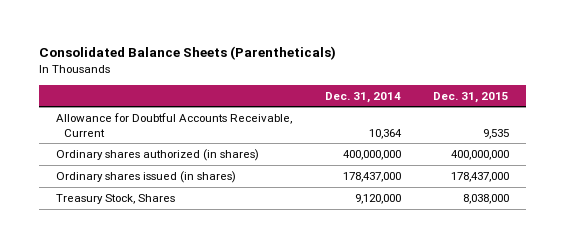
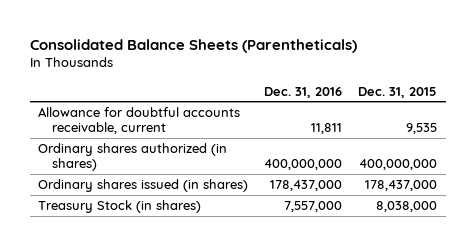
- | Dec. 31, 2014 | Dec. 31, 2015
+ | Dec. 31, 2016 | Dec. 31, 2015
- Allowance for Doubtful Accounts Receivable, Current | 10,364 | 9,535
+ Allowance for doubtful accounts receivable, current | 11,811 | 9,535
- Treasury Stock, Shares | 9,120,000 | 8,038,000
+ Treasury Stock (in shares) | 7,557,000 | 8,038,000

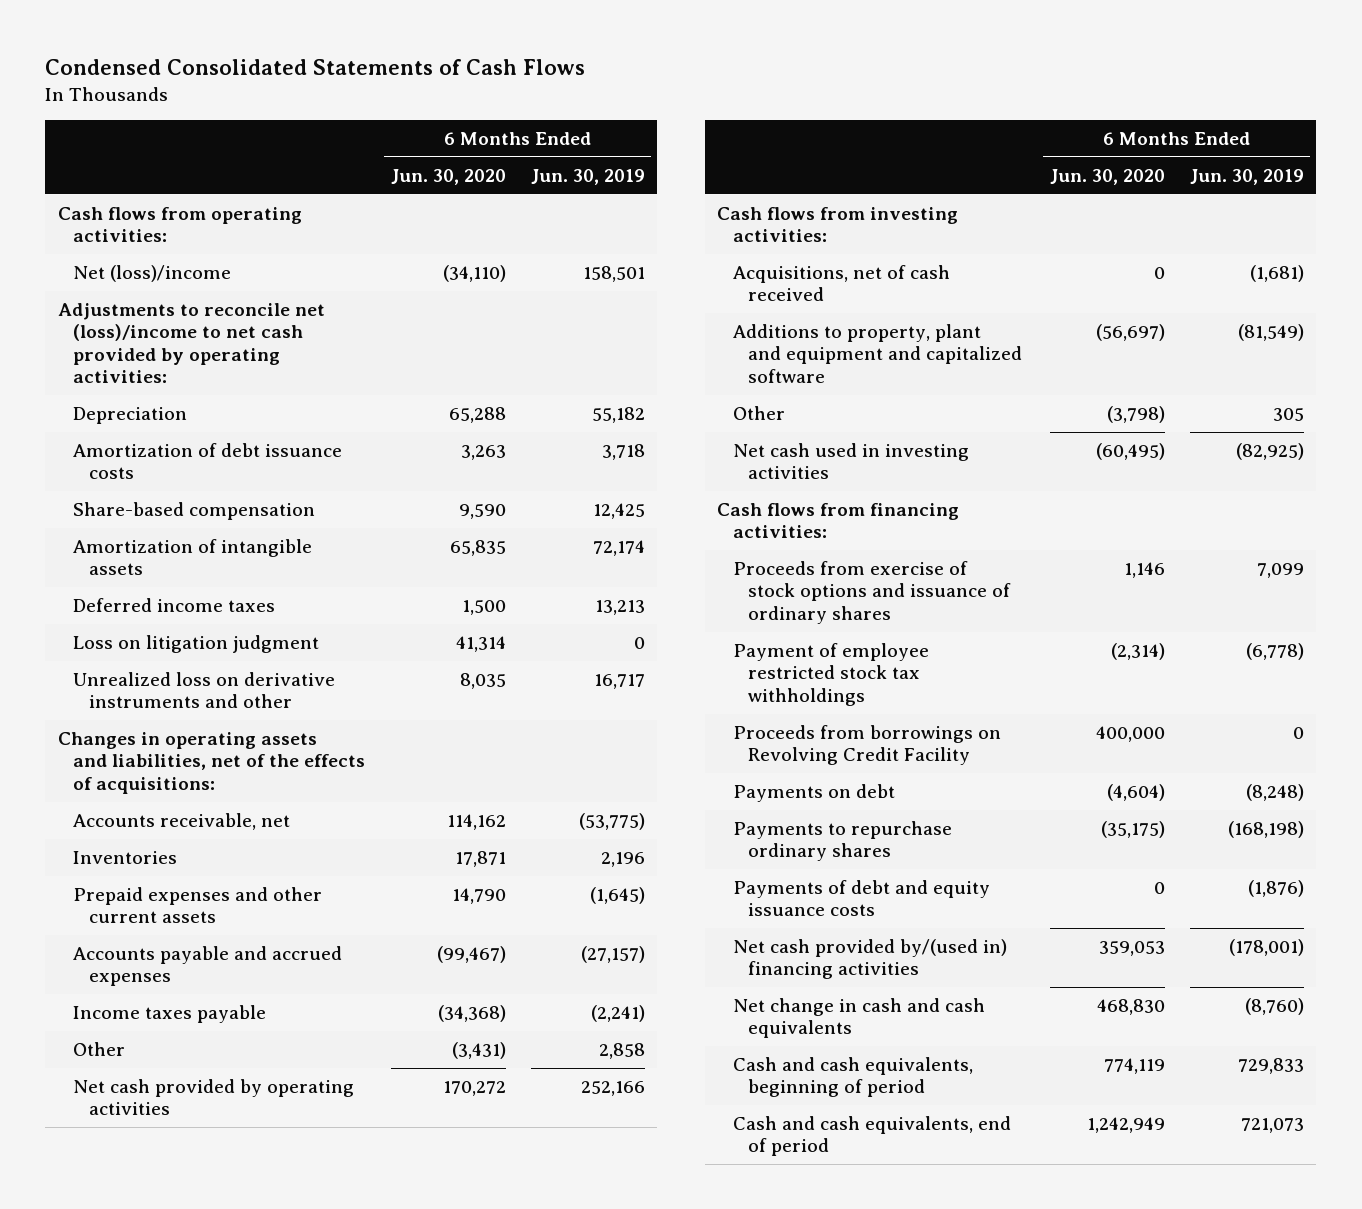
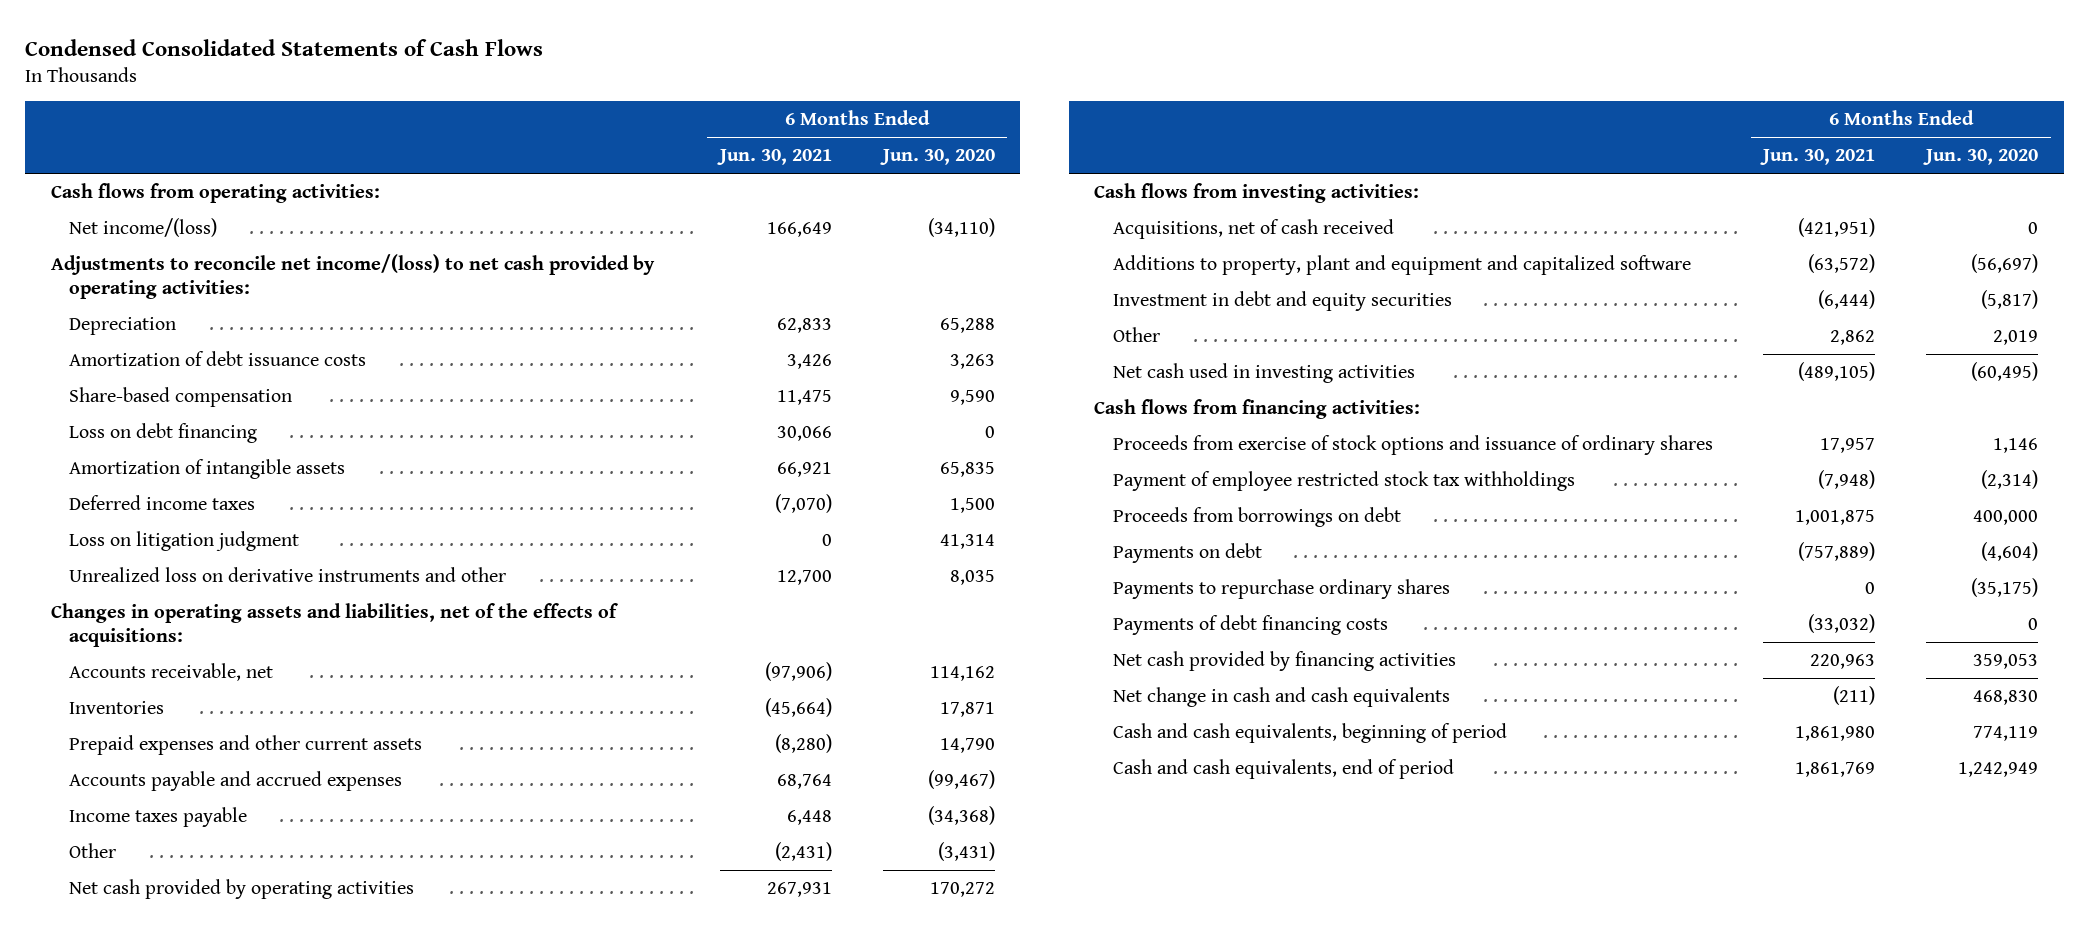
- | 6 Months Ended Jun. 30, 2020 | 6 Months Ended Jun. 30, 2019
+ | 6 Months Ended Jun. 30, 2021 | 6 Months Ended Jun. 30, 2020
- Net (loss)/income | (34,110) | 158,501
- Adjustments to reconcile net (loss)/income to net cash provided by operating activities:
+ Net income/(loss) | 166,649 | (34,110)
+ Adjustments to reconcile net income/(loss) to net cash provided by operating activities:
+ Loss on debt financing | 30,066 | 0
- Other | (3,798) | 305
+ Investment in debt and equity securities | (6,444) | (5,817)
+ Other | 2,862 | 2,019
- Proceeds from borrowings on Revolving Credit Facility | 400,000 | 0
+ Proceeds from borrowings on debt | 1,001,875 | 400,000
- Payments of debt and equity issuance costs | 0 | (1,876)
- Net cash provided by/(used in) financing activities | 359,053 | (178,001)
+ Payments of debt financing costs | (33,032) | 0
+ Net cash provided by financing activities | 220,963 | 359,053

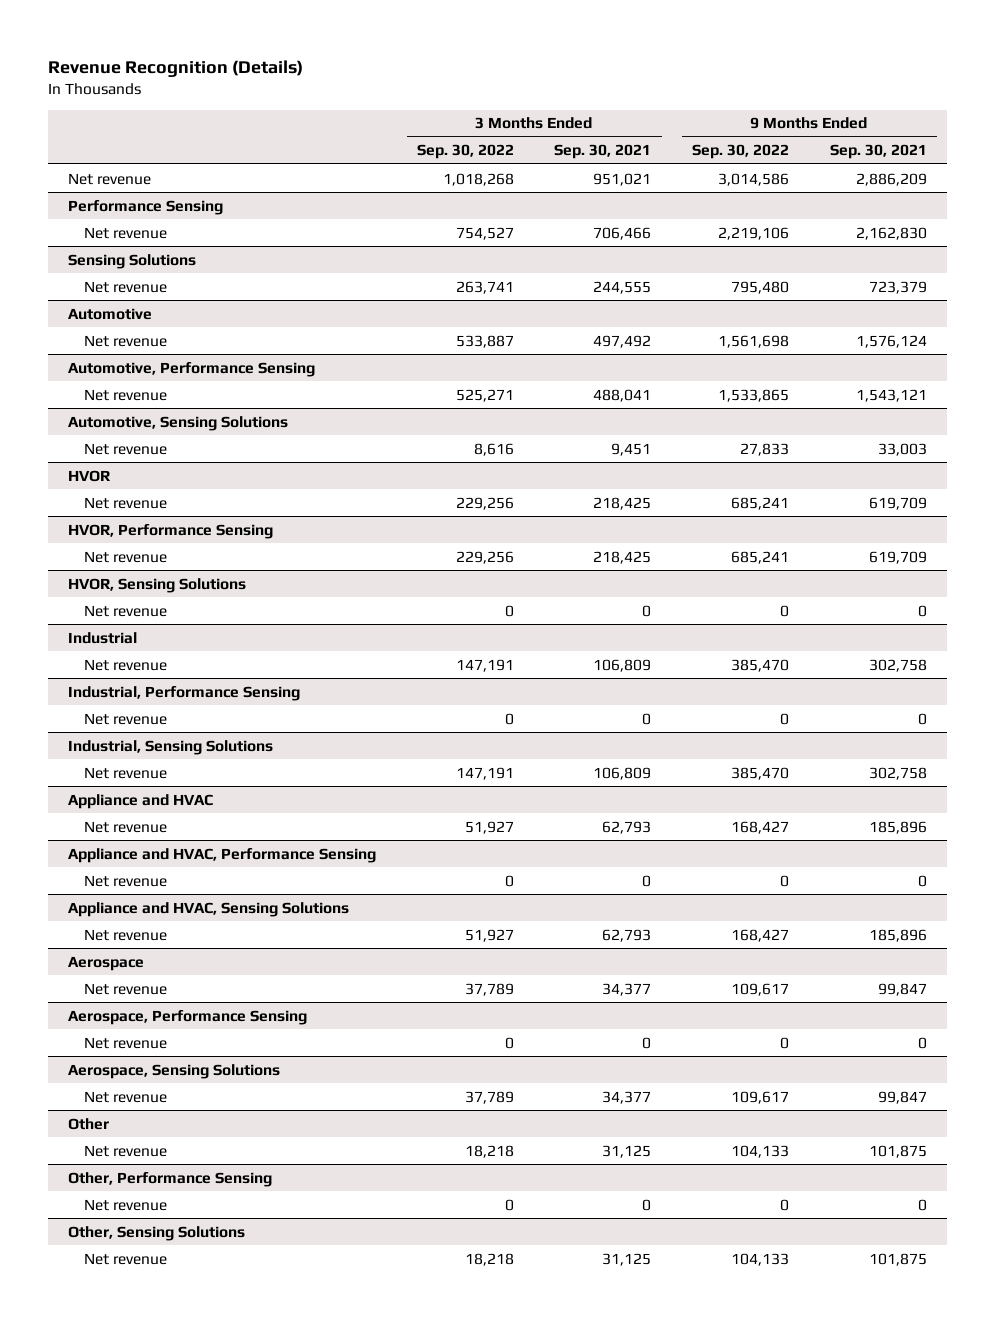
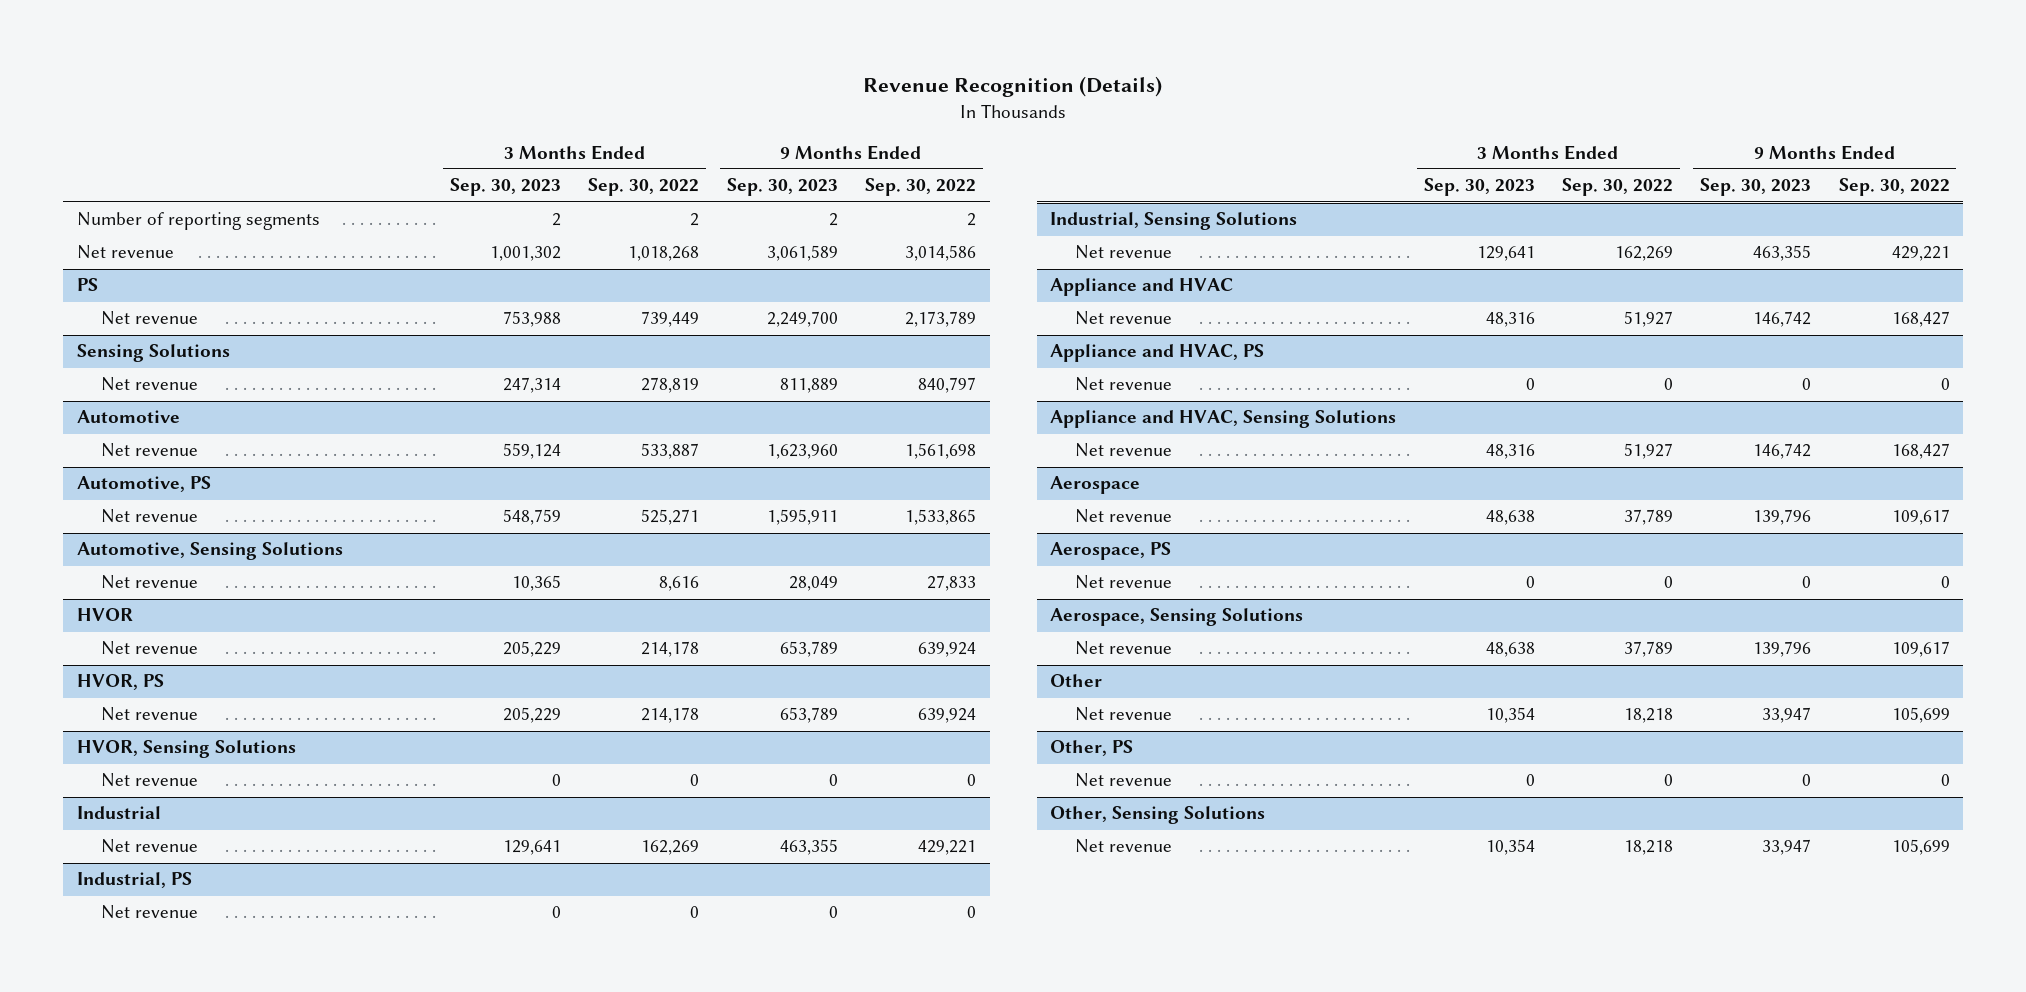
- | 3 Months Ended Sep. 30, 2022 | 3 Months Ended Sep. 30, 2021 | 9 Months Ended Sep. 30, 2022 | 9 Months Ended Sep. 30, 2021
+ | 3 Months Ended Sep. 30, 2023 | 3 Months Ended Sep. 30, 2022 | 9 Months Ended Sep. 30, 2023 | 9 Months Ended Sep. 30, 2022
+ Number of reporting segments | 2 | 2 | 2 | 2
- Performance Sensing
- Net revenue | 754,527 | 706,466 | 2,219,106 | 2,162,830
+ PS
+ Net revenue | 753,988 | 739,449 | 2,249,700 | 2,173,789
@ Sensing Solutions
- Net revenue | 263,741 | 244,555 | 795,480 | 723,379
+ Net revenue | 247,314 | 278,819 | 811,889 | 840,797
- Automotive, Performance Sensing
+ Automotive, PS
@ HVOR
- Net revenue | 229,256 | 218,425 | 685,241 | 619,709
- HVOR, Performance Sensing
- Net revenue | 229,256 | 218,425 | 685,241 | 619,709
@ HVOR
+ Net revenue | 205,229 | 214,178 | 653,789 | 639,924
+ HVOR, PS
+ Net revenue | 205,229 | 214,178 | 653,789 | 639,924
@ Industrial
- Net revenue | 147,191 | 106,809 | 385,470 | 302,758
- Industrial, Performance Sensing
@ Industrial
+ Net revenue | 129,641 | 162,269 | 463,355 | 429,221
+ Industrial, PS
@ Industrial, Sensing Solutions
- Net revenue | 147,191 | 106,809 | 385,470 | 302,758
+ Net revenue | 129,641 | 162,269 | 463,355 | 429,221
- Appliance and HVAC, Performance Sensing
+ Appliance and HVAC, PS
- Aerospace, Performance Sensing
+ Aerospace, PS
@ Other
- Net revenue | 18,218 | 31,125 | 104,133 | 101,875
- Other, Performance Sensing
@ Other
+ Net revenue | 10,354 | 18,218 | 33,947 | 105,699
+ Other, PS
@ Other, Sensing Solutions
- Net revenue | 18,218 | 31,125 | 104,133 | 101,875
+ Net revenue | 10,354 | 18,218 | 33,947 | 105,699

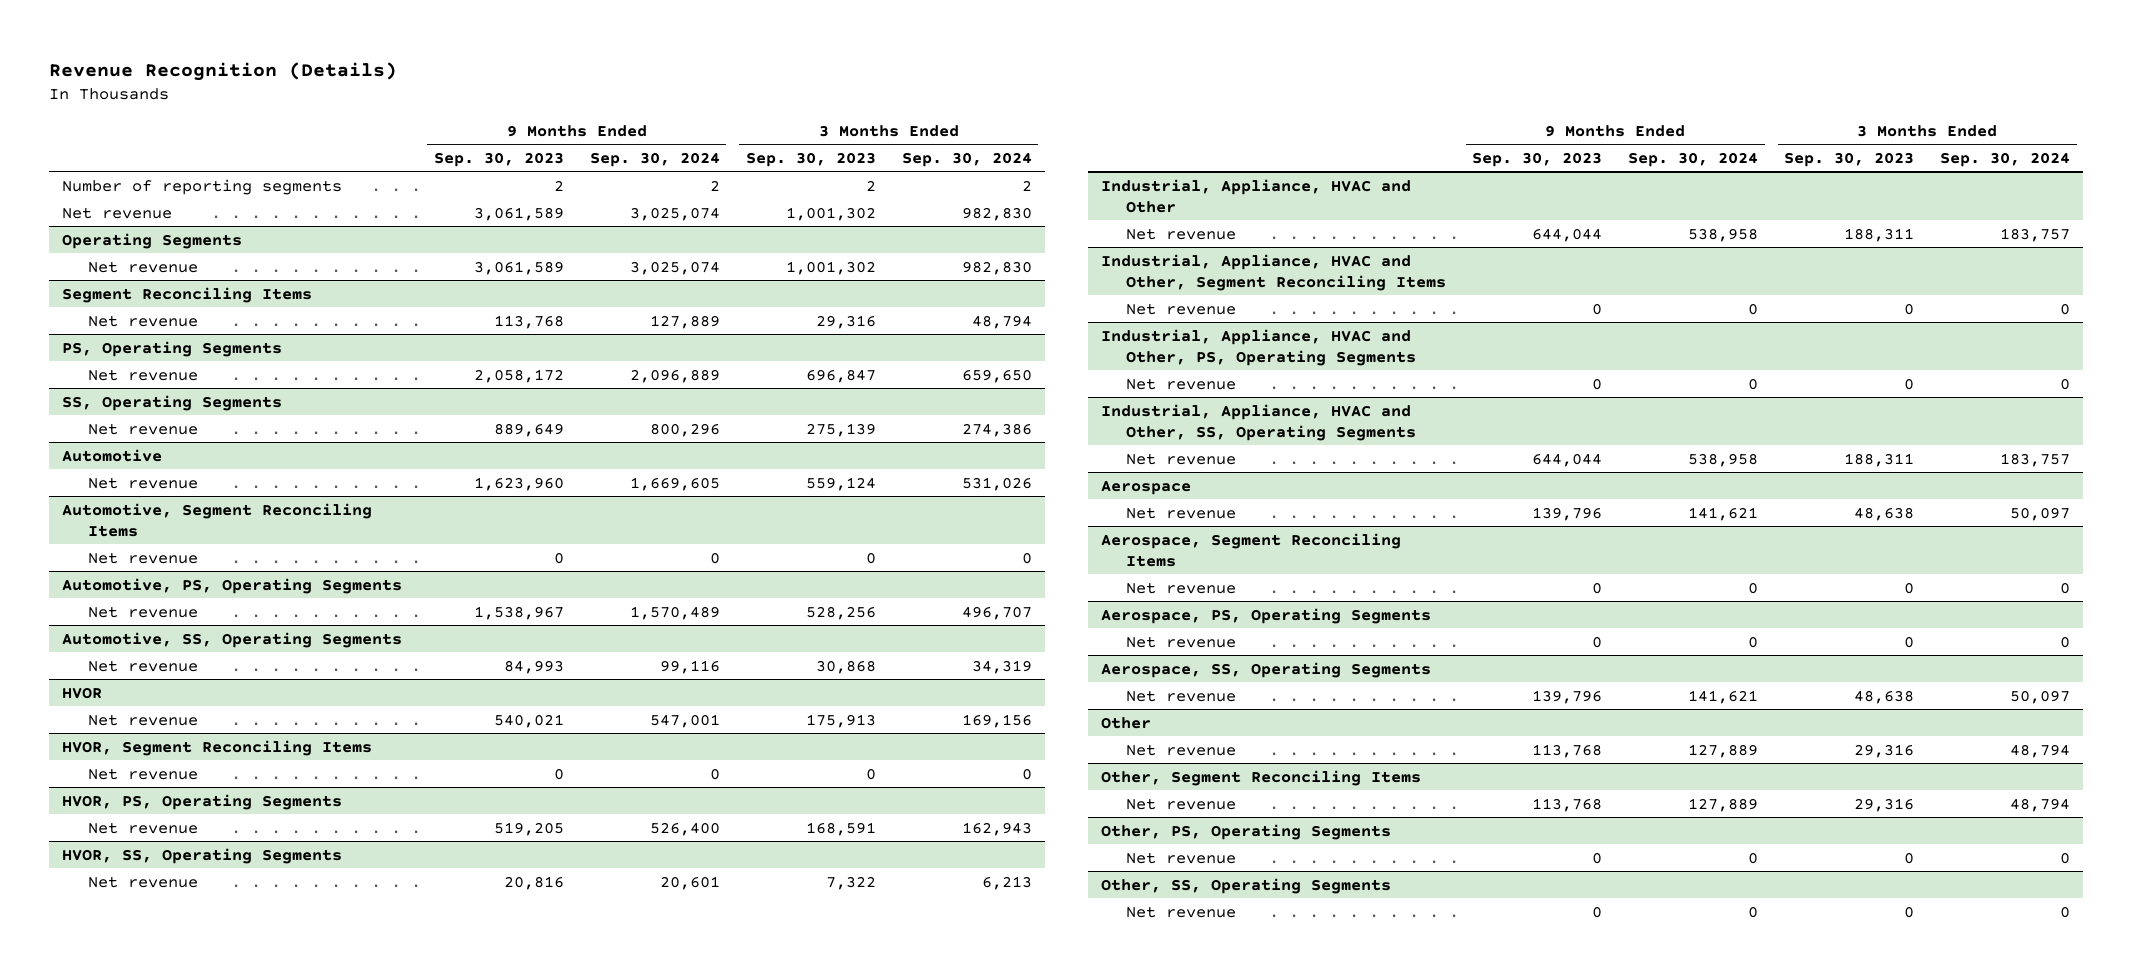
- | 3 Months Ended Sep. 30, 2023 | 3 Months Ended Sep. 30, 2022 | 9 Months Ended Sep. 30, 2023 | 9 Months Ended Sep. 30, 2022
+ | 9 Months Ended Sep. 30, 2023 | 9 Months Ended Sep. 30, 2024 | 3 Months Ended Sep. 30, 2023 | 3 Months Ended Sep. 30, 2024
- PS
- Net revenue | 753,988 | 739,449 | 2,249,700 | 2,173,789
- Sensing Solutions
- Net revenue | 247,314 | 278,819 | 811,889 | 840,797
+ Operating Segments
+ Net revenue | 3,061,589 | 3,025,074 | 1,001,302 | 982,830
+ Segment Reconciling Items
+ Net revenue | 113,768 | 127,889 | 29,316 | 48,794
+ PS, Operating Segments
+ Net revenue | 2,058,172 | 2,096,889 | 696,847 | 659,650
+ SS, Operating Segments
+ Net revenue | 889,649 | 800,296 | 275,139 | 274,386
- Automotive, PS
- Net revenue | 548,759 | 525,271 | 1,595,911 | 1,533,865
- Automotive, Sensing Solutions
- Net revenue | 10,365 | 8,616 | 28,049 | 27,833
+ Automotive, Segment Reconciling Items
+ Net revenue | 0 | 0 | 0 | 0
+ Automotive, PS, Operating Segments
+ Net revenue | 1,538,967 | 1,570,489 | 528,256 | 496,707
+ Automotive, SS, Operating Segments
+ Net revenue | 84,993 | 99,116 | 30,868 | 34,319
@ HVOR
- Net revenue | 205,229 | 214,178 | 653,789 | 639,924
- HVOR, PS
- Net revenue | 205,229 | 214,178 | 653,789 | 639,924
- HVOR, Sensing Solutions
@ HVOR
+ Net revenue | 540,021 | 547,001 | 175,913 | 169,156
+ HVOR, Segment Reconciling Items
- Industrial
- Net revenue | 129,641 | 162,269 | 463,355 | 429,221
- Industrial, PS
+ HVOR, PS, Operating Segments
+ Net revenue | 519,205 | 526,400 | 168,591 | 162,943
+ HVOR, SS, Operating Segments
+ Net revenue | 20,816 | 20,601 | 7,322 | 6,213
+ Industrial, Appliance, HVAC and Other
+ Net revenue | 644,044 | 538,958 | 188,311 | 183,757
+ Industrial, Appliance, HVAC and Other, Segment Reconciling Items
- Industrial, Sensing Solutions
- Net revenue | 129,641 | 162,269 | 463,355 | 429,221
- Appliance and HVAC
- Net revenue | 48,316 | 51,927 | 146,742 | 168,427
- Appliance and HVAC, PS
+ Industrial, Appliance, HVAC and Other, PS, Operating Segments
- Appliance and HVAC, Sensing Solutions
- Net revenue | 48,316 | 51,927 | 146,742 | 168,427
+ Industrial, Appliance, HVAC and Other, SS, Operating Segments
+ Net revenue | 644,044 | 538,958 | 188,311 | 183,757
- Aerospace, PS
+ Aerospace, Segment Reconciling Items
- Aerospace, Sensing Solutions
+ Aerospace, PS, Operating Segments
+ Net revenue | 0 | 0 | 0 | 0
+ Aerospace, SS, Operating Segments
@ Other
- Net revenue | 10,354 | 18,218 | 33,947 | 105,699
- Other, PS
@ Other
+ Net revenue | 113,768 | 127,889 | 29,316 | 48,794
+ Other, Segment Reconciling Items
+ Net revenue | 113,768 | 127,889 | 29,316 | 48,794
+ Other, PS, Operating Segments
- Other, Sensing Solutions
- Net revenue | 10,354 | 18,218 | 33,947 | 105,699
+ Other, SS, Operating Segments
+ Net revenue | 0 | 0 | 0 | 0

